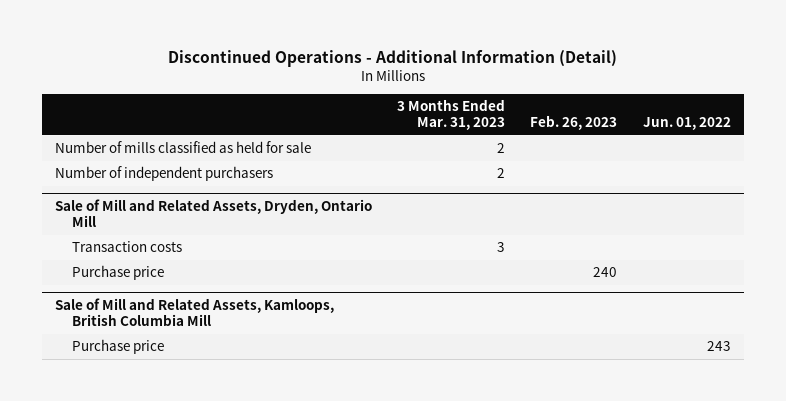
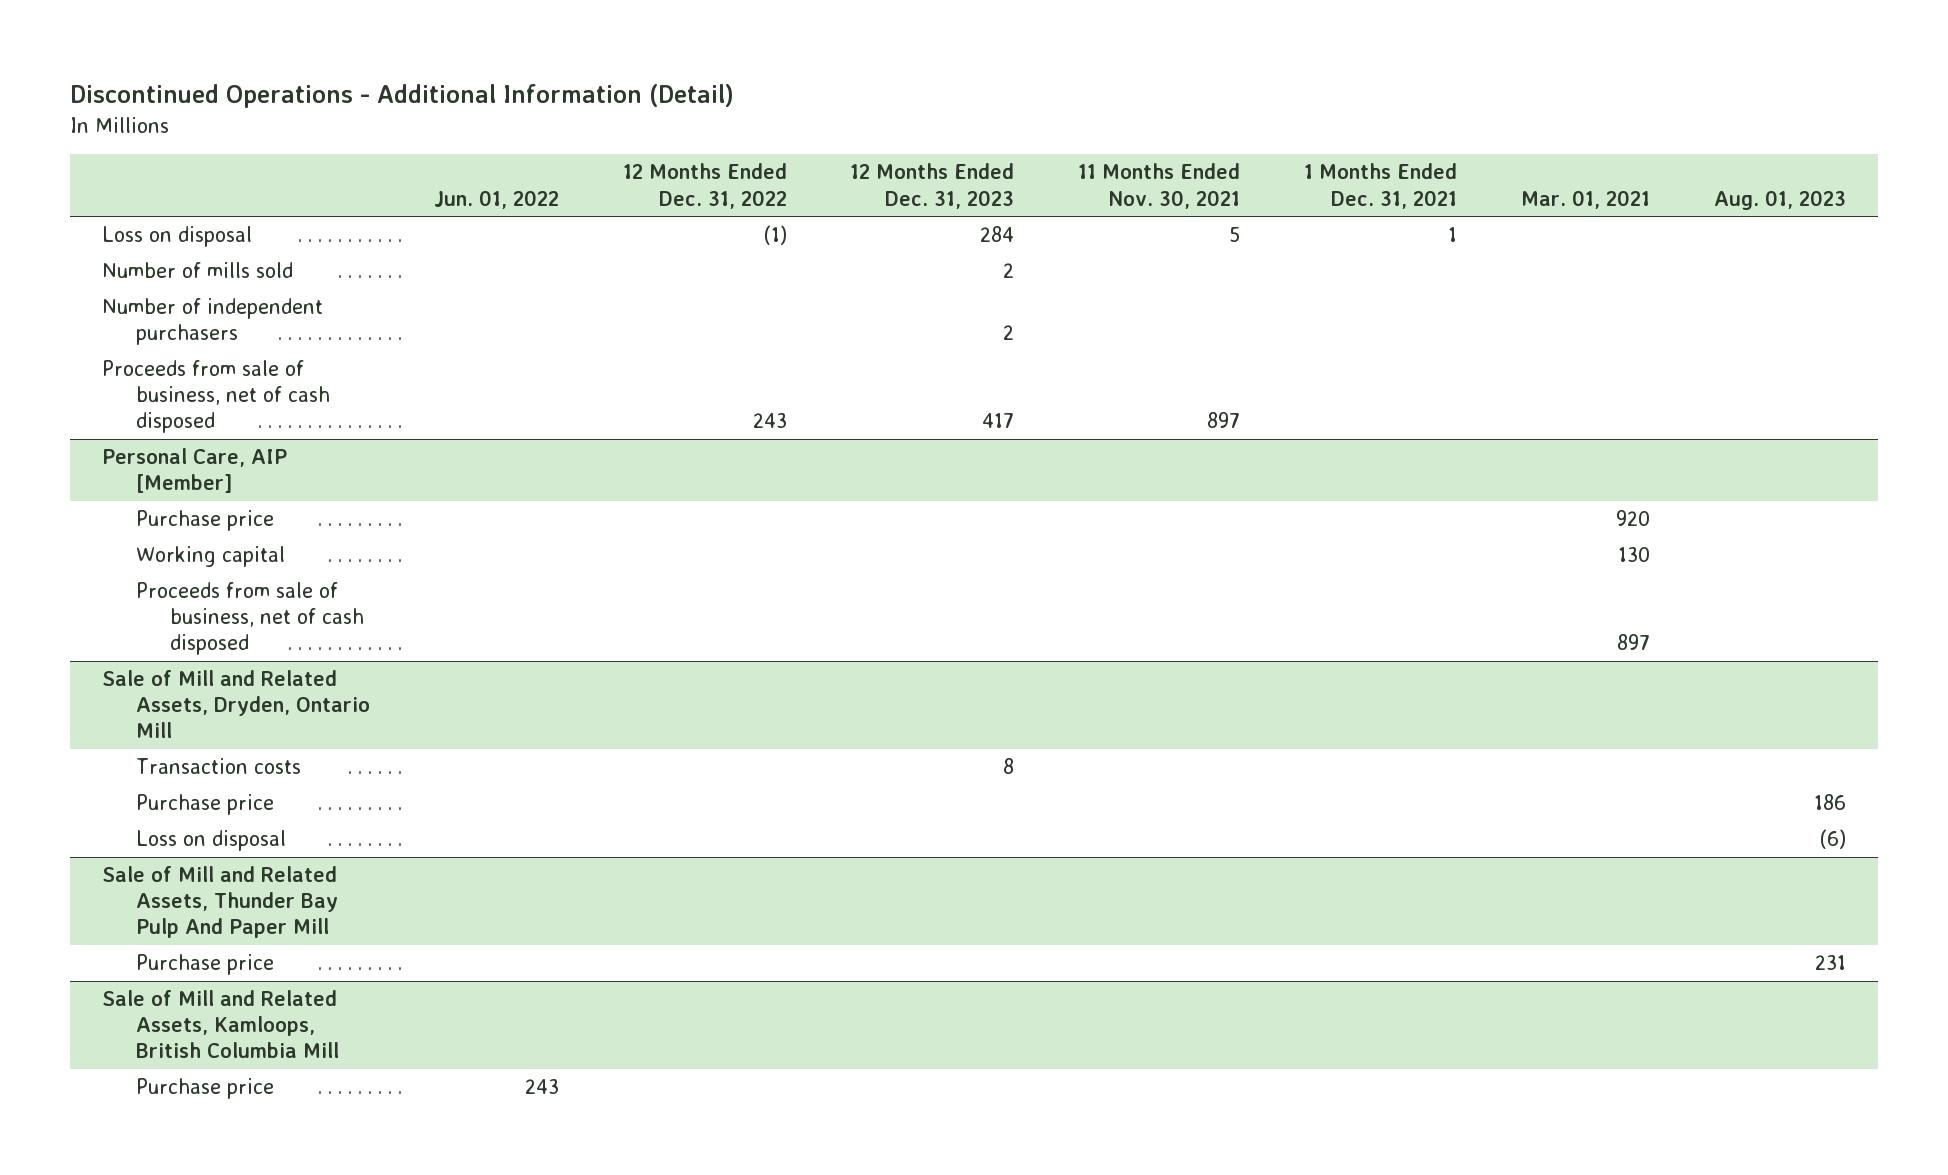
- | 3 Months Ended Mar. 31, 2023 | Feb. 26, 2023 | Jun. 01, 2022
+ | Jun. 01, 2022 | 12 Months Ended Dec. 31, 2022 | 12 Months Ended Dec. 31, 2023 | 11 Months Ended Nov. 30, 2021 | 1 Months Ended Dec. 31, 2021 | Mar. 01, 2021 | Aug. 01, 2023
- Number of mills classified as held for sale | 2 | |
+ Loss on disposal | | (1) | 284 | 5 | 1 | |
+ Number of mills sold | | | 2 | | | |
+ Proceeds from sale of business, net of cash disposed | | 243 | 417 | 897 | | |
+ Personal Care, AIP [Member]
+ Purchase price | | | | | | 920 |
+ Working capital | | | | | | 130 |
+ Proceeds from sale of business, net of cash disposed | | | | | | 897 |
@ Sale of Mill and Related Assets, Dryden, Ontario Mill
+ Loss on disposal | | | | | | | (6)
+ Sale of Mill and Related Assets, Thunder Bay Pulp And Paper Mill
+ Purchase price | | | | | | | 231

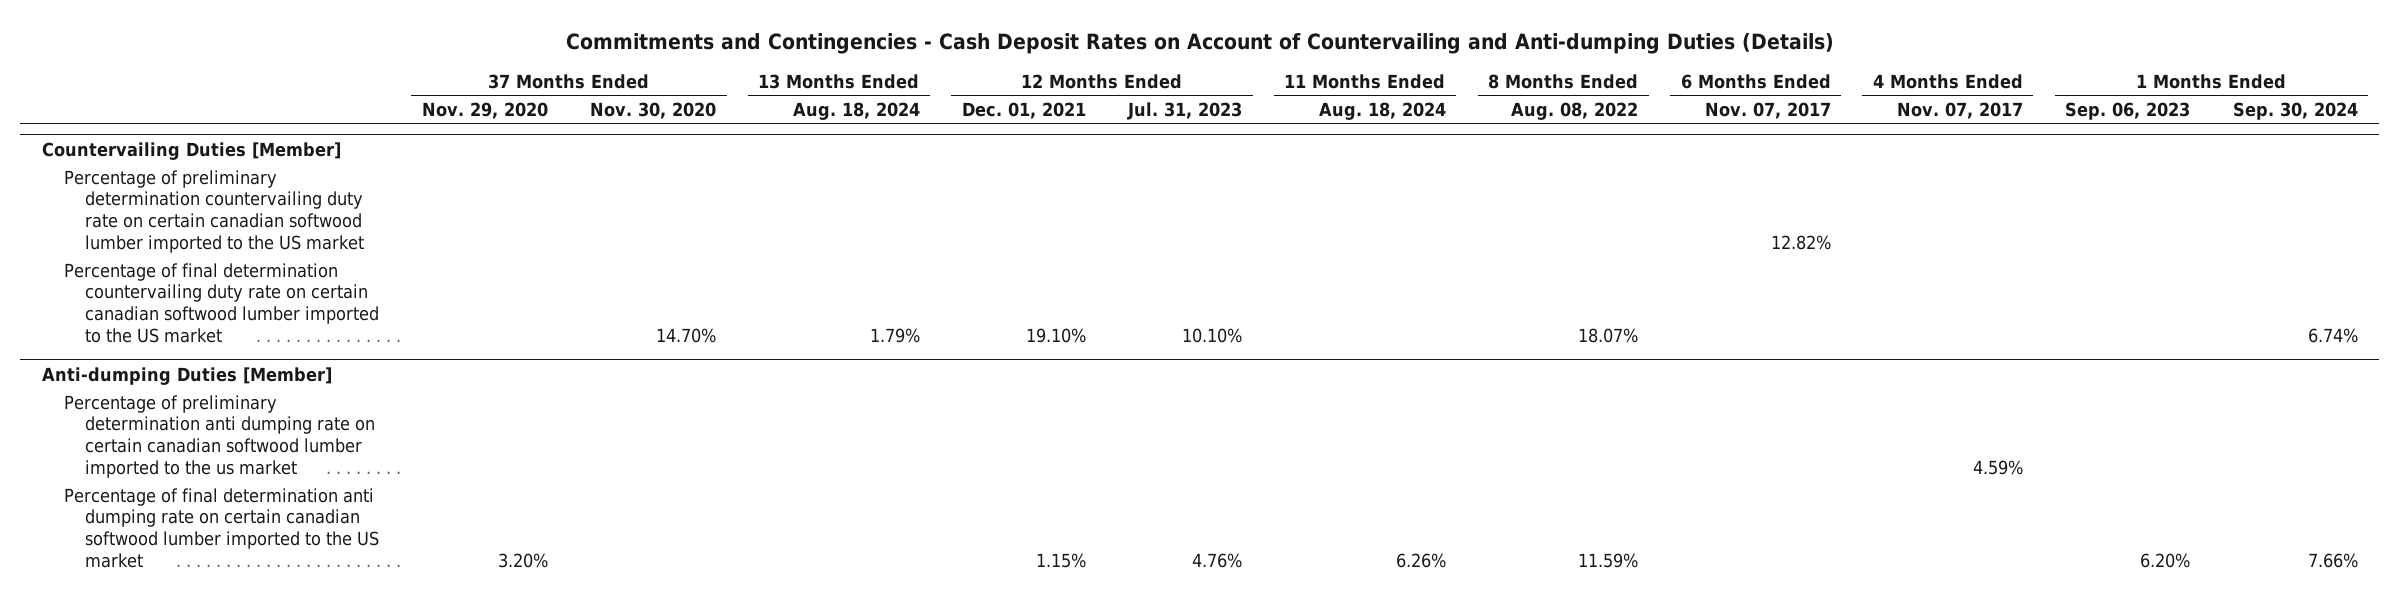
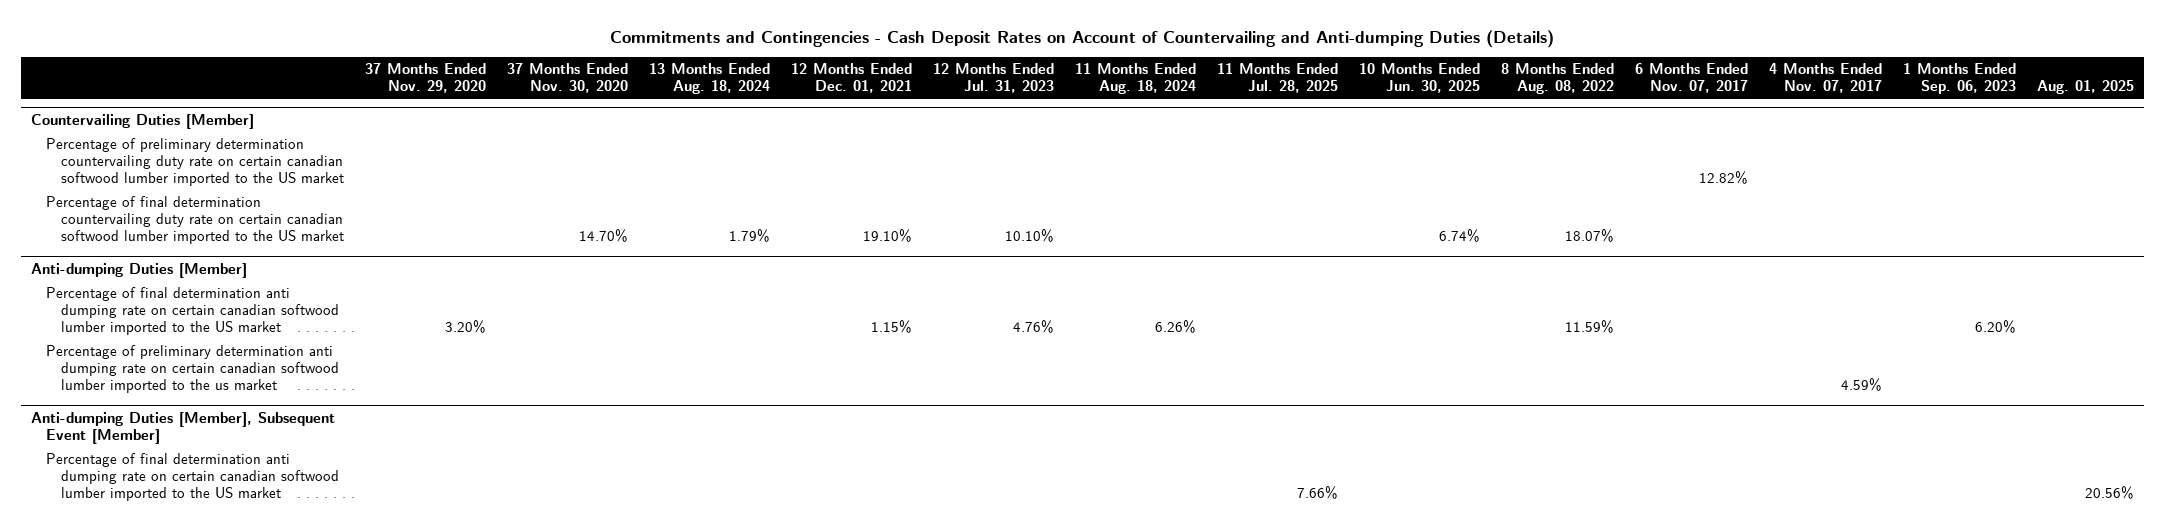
- | 37 Months Ended Nov. 29, 2020 | 37 Months Ended Nov. 30, 2020 | 13 Months Ended Aug. 18, 2024 | 12 Months Ended Dec. 01, 2021 | 12 Months Ended Jul. 31, 2023 | 11 Months Ended Aug. 18, 2024 | 8 Months Ended Aug. 08, 2022 | 6 Months Ended Nov. 07, 2017 | 4 Months Ended Nov. 07, 2017 | 1 Months Ended Sep. 06, 2023 | 1 Months Ended Sep. 30, 2024
+ | 37 Months Ended Nov. 29, 2020 | 37 Months Ended Nov. 30, 2020 | 13 Months Ended Aug. 18, 2024 | 12 Months Ended Dec. 01, 2021 | 12 Months Ended Jul. 31, 2023 | 11 Months Ended Aug. 18, 2024 | 11 Months Ended Jul. 28, 2025 | 10 Months Ended Jun. 30, 2025 | 8 Months Ended Aug. 08, 2022 | 6 Months Ended Nov. 07, 2017 | 4 Months Ended Nov. 07, 2017 | 1 Months Ended Sep. 06, 2023 | Aug. 01, 2025
@ Anti-dumping Duties [Member]
moved down: Percentage of preliminary determination anti dumping rate on certain canadian softwood lumber imported to the us market | | | | | | | | | | | 4.59% | |
+ Anti-dumping Duties [Member], Subsequent Event [Member]
+ Percentage of final determination anti dumping rate on certain canadian softwood lumber imported to the US market | | | | | | | 7.66% | | | | | | 20.56%

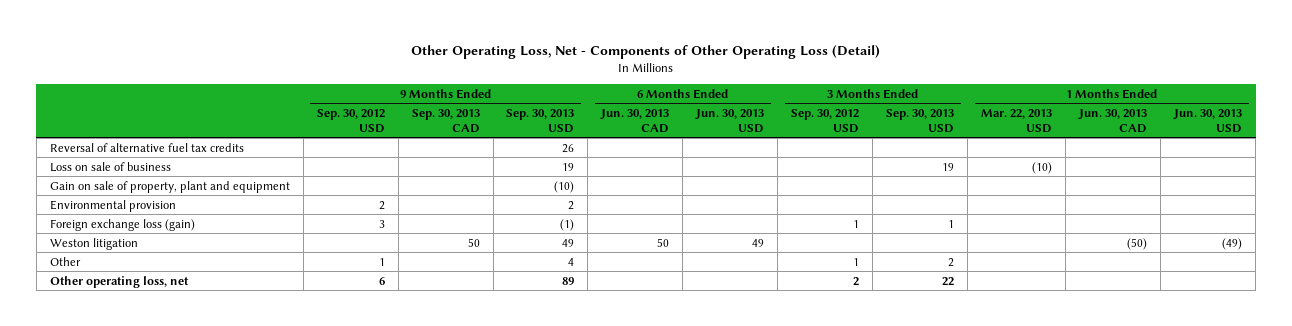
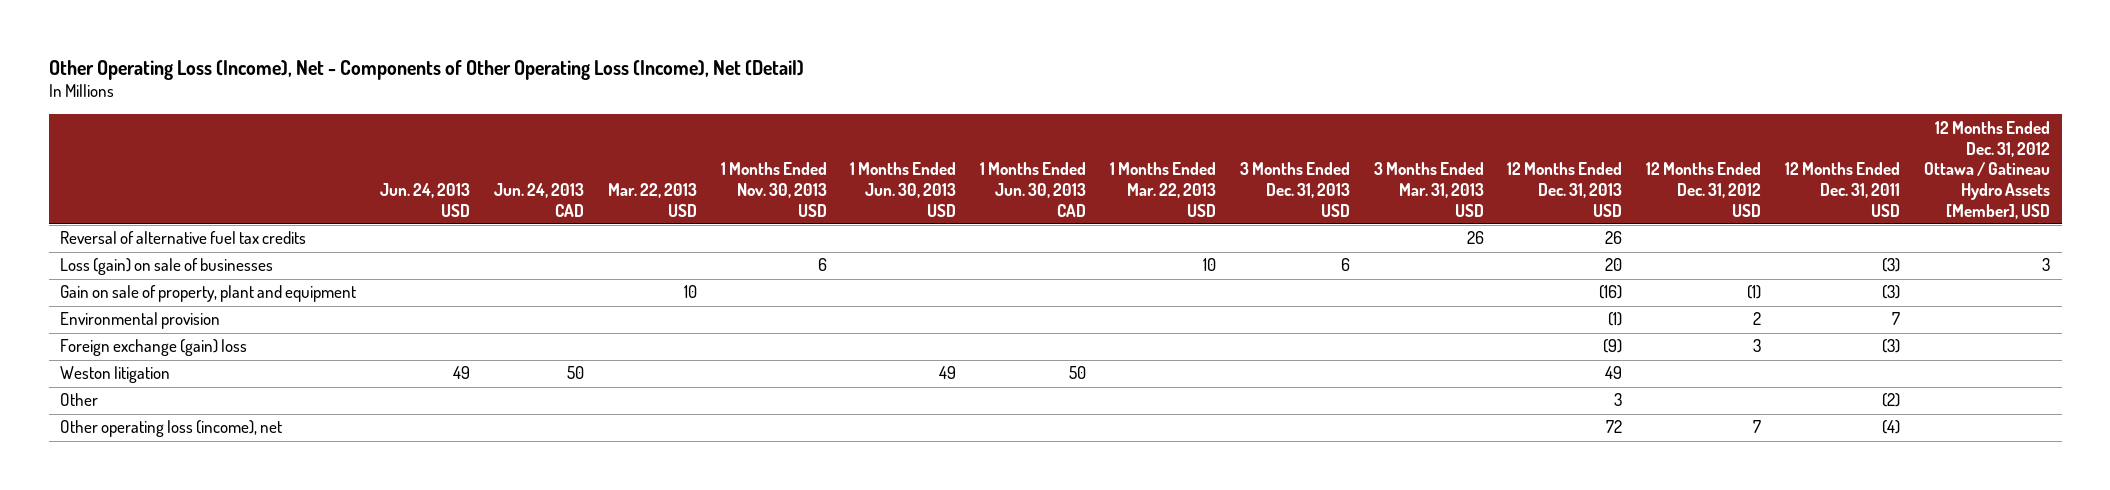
- Other Operating Loss, Net - Components of Other Operating Loss (Detail)
+ Other Operating Loss (Income), Net - Components of Other Operating Loss (Income), Net (Detail)
- | 9 Months Ended Sep. 30, 2012 USD | 9 Months Ended Sep. 30, 2013 CAD | 9 Months Ended Sep. 30, 2013 USD | 6 Months Ended Jun. 30, 2013 CAD | 6 Months Ended Jun. 30, 2013 USD | 3 Months Ended Sep. 30, 2012 USD | 3 Months Ended Sep. 30, 2013 USD | 1 Months Ended Mar. 22, 2013 USD | 1 Months Ended Jun. 30, 2013 CAD | 1 Months Ended Jun. 30, 2013 USD
+ | Jun. 24, 2013 USD | Jun. 24, 2013 CAD | Mar. 22, 2013 USD | 1 Months Ended Nov. 30, 2013 USD | 1 Months Ended Jun. 30, 2013 USD | 1 Months Ended Jun. 30, 2013 CAD | 1 Months Ended Mar. 22, 2013 USD | 3 Months Ended Dec. 31, 2013 USD | 3 Months Ended Mar. 31, 2013 USD | 12 Months Ended Dec. 31, 2013 USD | 12 Months Ended Dec. 31, 2012 USD | 12 Months Ended Dec. 31, 2011 USD | 12 Months Ended Dec. 31, 2012 Ottawa / Gatineau Hydro Assets [Member], USD
- Loss on sale of business | | | 19 | | | | 19 | (10) | |
+ Loss (gain) on sale of businesses | | | | 6 | | | 10 | 6 | | 20 | | (3) | 3
- Foreign exchange loss (gain) | 3 | | (1) | | | 1 | 1 | | |
- Weston litigation | | 50 | 49 | 50 | 49 | | | | (50) | (49)
+ Foreign exchange (gain) loss | | | | | | | | | | (9) | 3 | (3) |
+ Weston litigation | 49 | 50 | | | 49 | 50 | | | | 49 | | |
- Other operating loss, net | 6 | | 89 | | | 2 | 22 | | |
+ Other operating loss (income), net | | | | | | | | | | 72 | 7 | (4) |

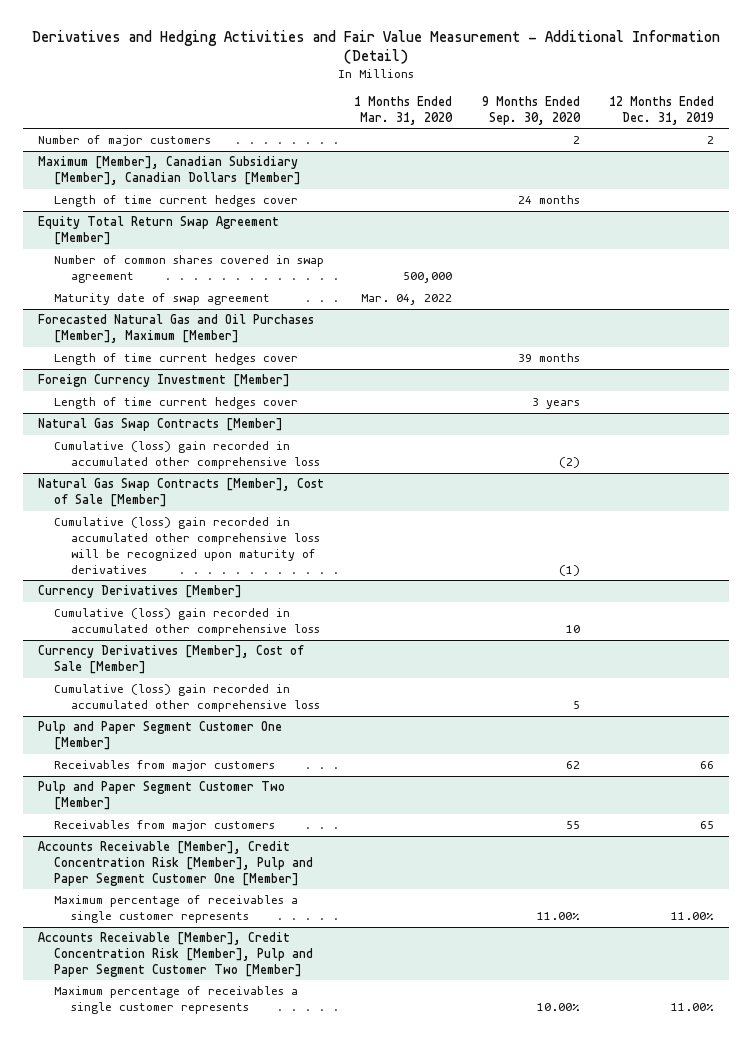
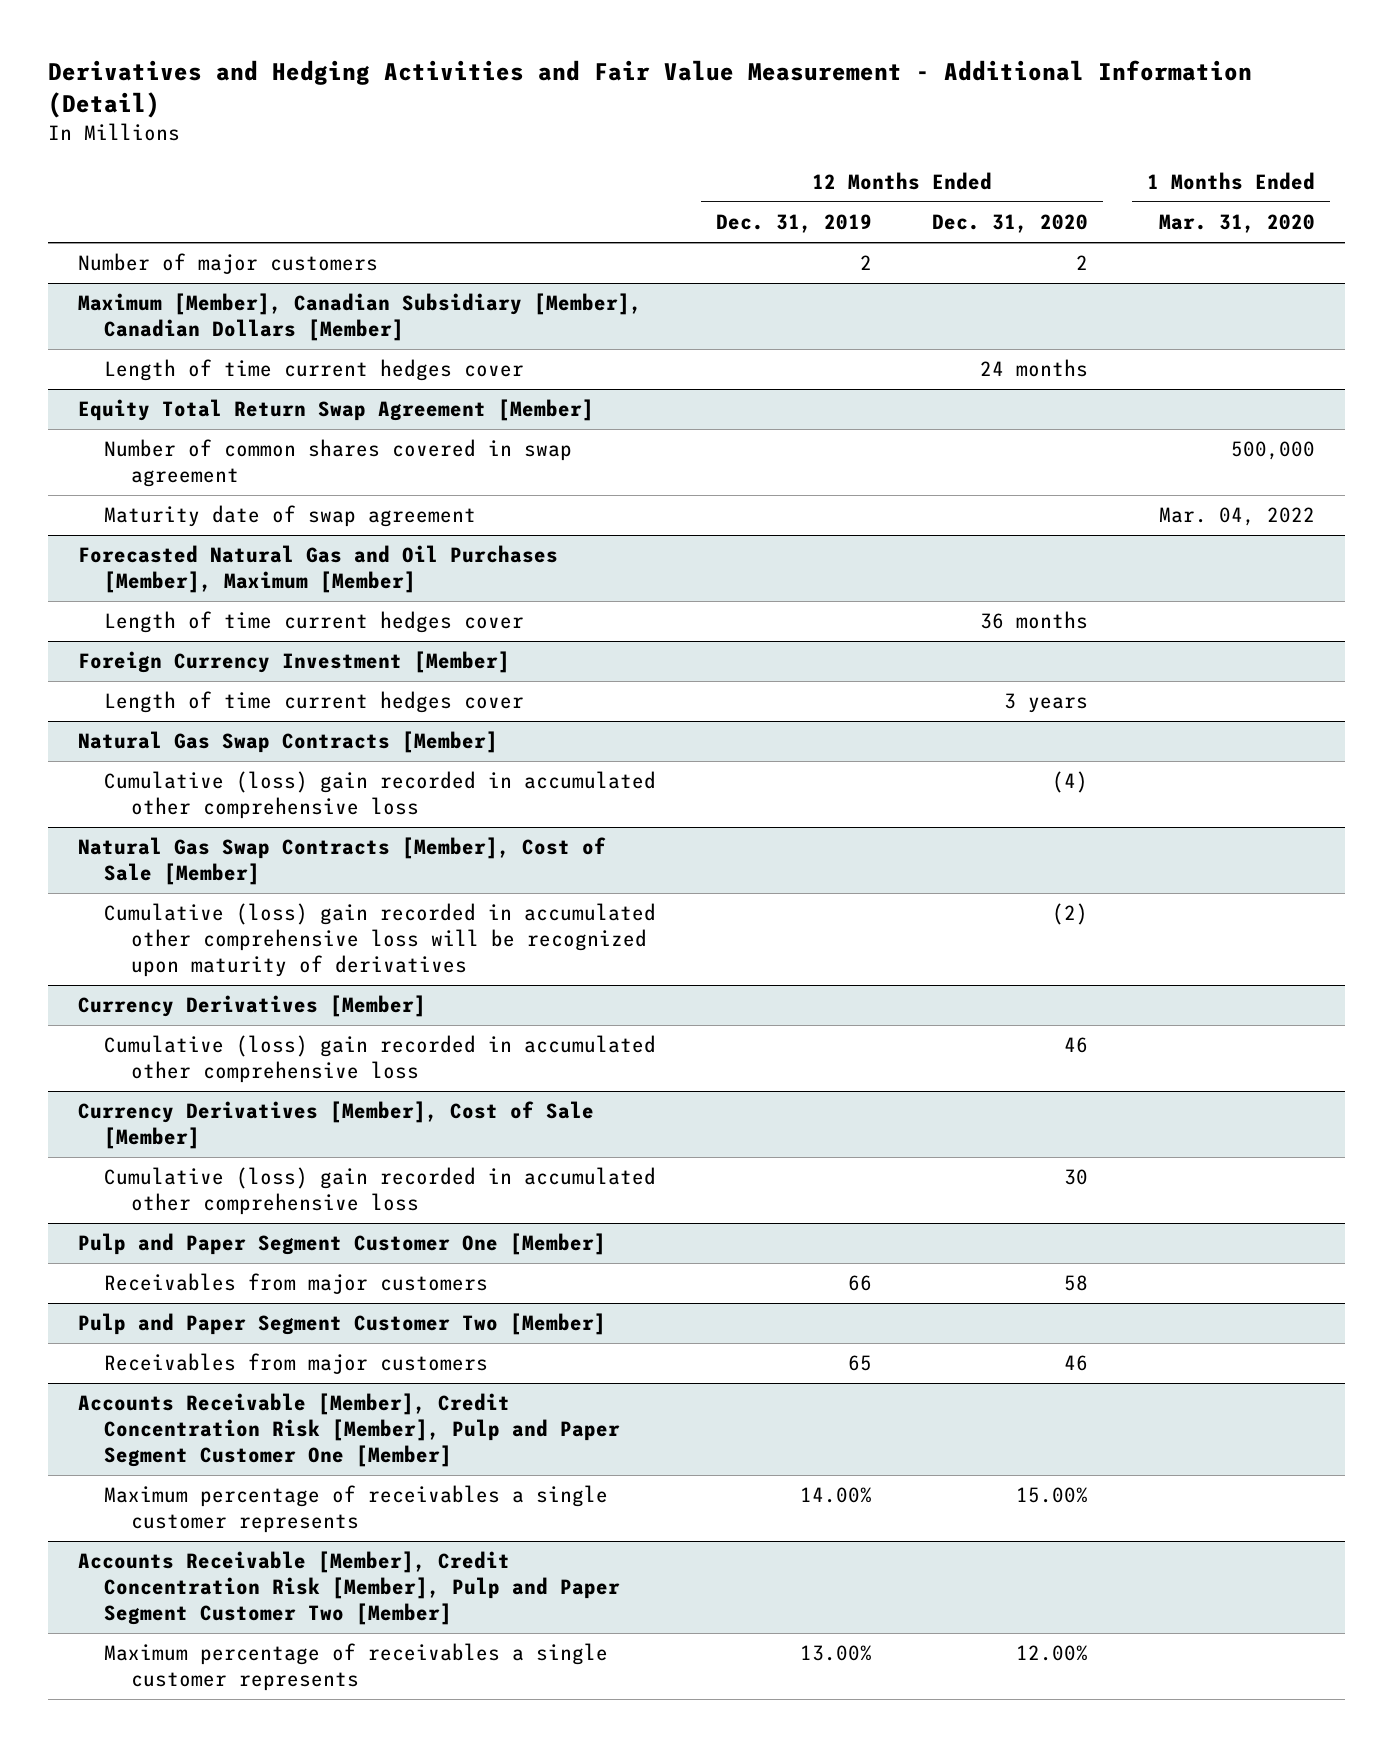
- | 1 Months Ended Mar. 31, 2020 | 9 Months Ended Sep. 30, 2020 | 12 Months Ended Dec. 31, 2019
+ | 12 Months Ended Dec. 31, 2019 | 12 Months Ended Dec. 31, 2020 | 1 Months Ended Mar. 31, 2020
@ Accounts Receivable [Member], Credit Concentration Risk [Member], Pulp and Paper Segment Customer One [Member]
- Maximum percentage of receivables a single customer represents | | 11.00% | 11.00%
+ Maximum percentage of receivables a single customer represents | 14.00% | 15.00% |
@ Accounts Receivable [Member], Credit Concentration Risk [Member], Pulp and Paper Segment Customer Two [Member]
- Maximum percentage of receivables a single customer represents | | 10.00% | 11.00%
+ Maximum percentage of receivables a single customer represents | 13.00% | 12.00% |

